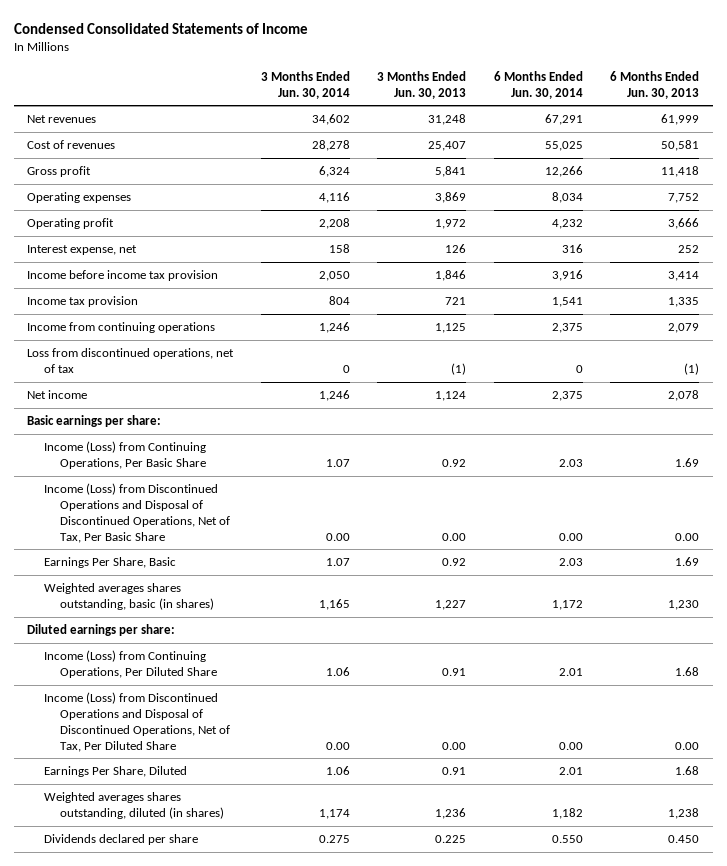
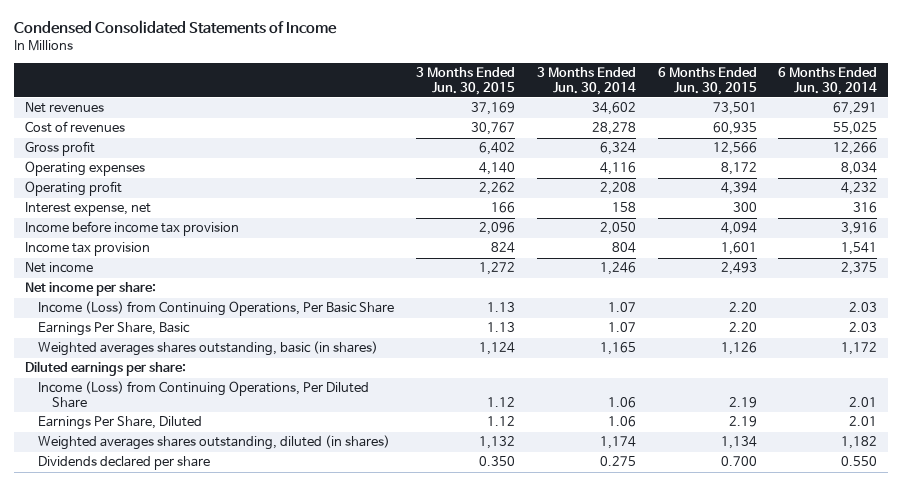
- | 3 Months Ended Jun. 30, 2014 | 3 Months Ended Jun. 30, 2013 | 6 Months Ended Jun. 30, 2014 | 6 Months Ended Jun. 30, 2013
+ | 3 Months Ended Jun. 30, 2015 | 3 Months Ended Jun. 30, 2014 | 6 Months Ended Jun. 30, 2015 | 6 Months Ended Jun. 30, 2014
- Income from continuing operations | 1,246 | 1,125 | 2,375 | 2,079
- Loss from discontinued operations, net of tax | 0 | (1) | 0 | (1)
- Basic earnings per share:
+ Net income per share:
- Income (Loss) from Discontinued Operations and Disposal of Discontinued Operations, Net of Tax, Per Basic Share | 0.00 | 0.00 | 0.00 | 0.00
- Income (Loss) from Discontinued Operations and Disposal of Discontinued Operations, Net of Tax, Per Diluted Share | 0.00 | 0.00 | 0.00 | 0.00

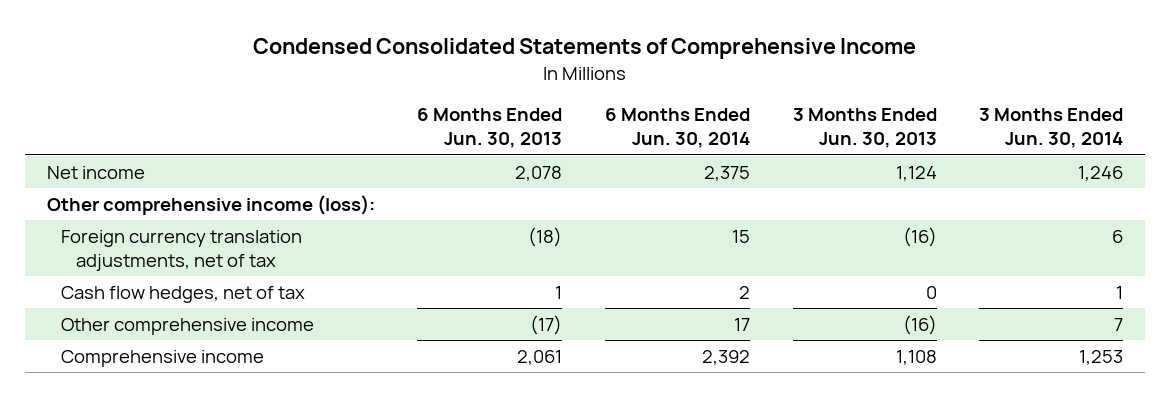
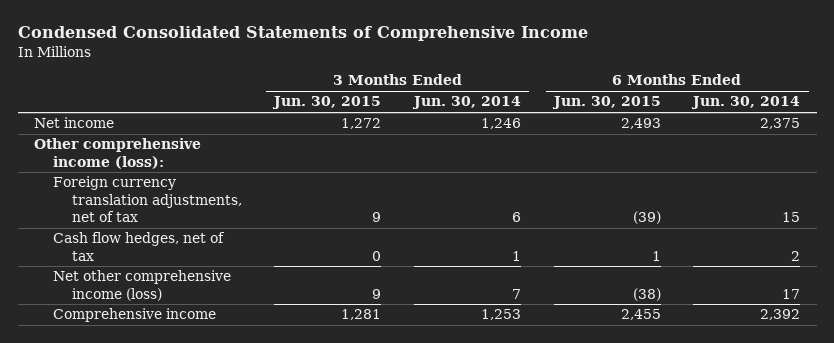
- | 6 Months Ended Jun. 30, 2013 | 6 Months Ended Jun. 30, 2014 | 3 Months Ended Jun. 30, 2013 | 3 Months Ended Jun. 30, 2014
+ | 3 Months Ended Jun. 30, 2015 | 3 Months Ended Jun. 30, 2014 | 6 Months Ended Jun. 30, 2015 | 6 Months Ended Jun. 30, 2014
- Other comprehensive income | (17) | 17 | (16) | 7
+ Net other comprehensive income (loss) | 9 | 7 | (38) | 17

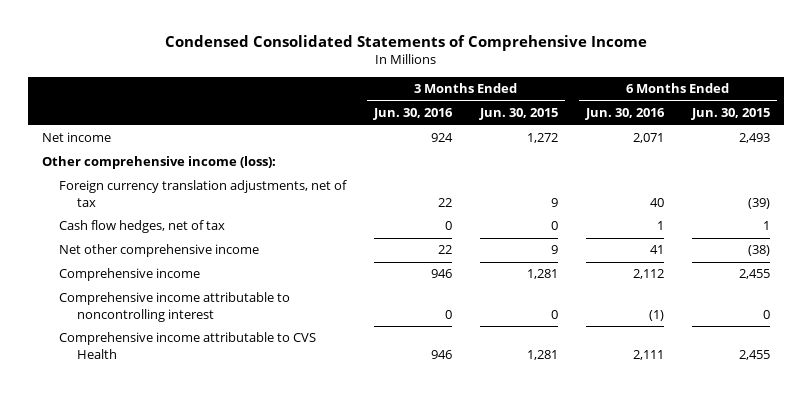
- | 3 Months Ended Jun. 30, 2015 | 3 Months Ended Jun. 30, 2014 | 6 Months Ended Jun. 30, 2015 | 6 Months Ended Jun. 30, 2014
+ | 3 Months Ended Jun. 30, 2016 | 3 Months Ended Jun. 30, 2015 | 6 Months Ended Jun. 30, 2016 | 6 Months Ended Jun. 30, 2015
- Net other comprehensive income (loss) | 9 | 7 | (38) | 17
+ Net other comprehensive income | 22 | 9 | 41 | (38)
+ Comprehensive income attributable to noncontrolling interest | 0 | 0 | (1) | 0
+ Comprehensive income attributable to CVS Health | 946 | 1,281 | 2,111 | 2,455

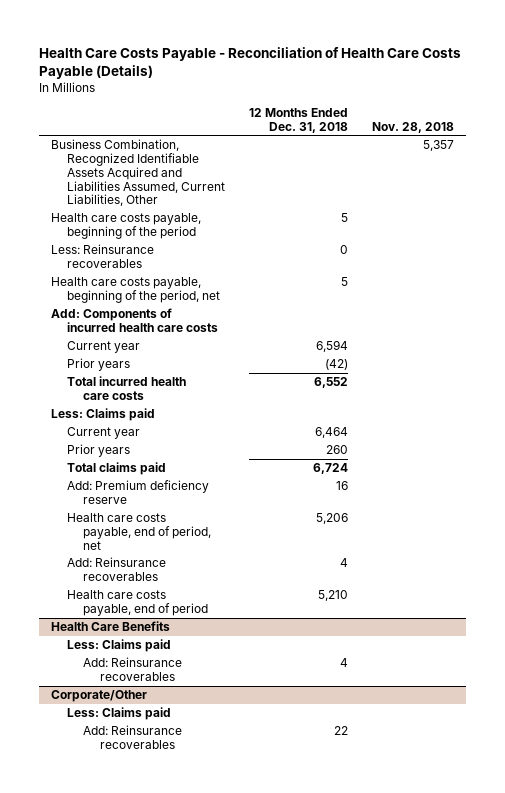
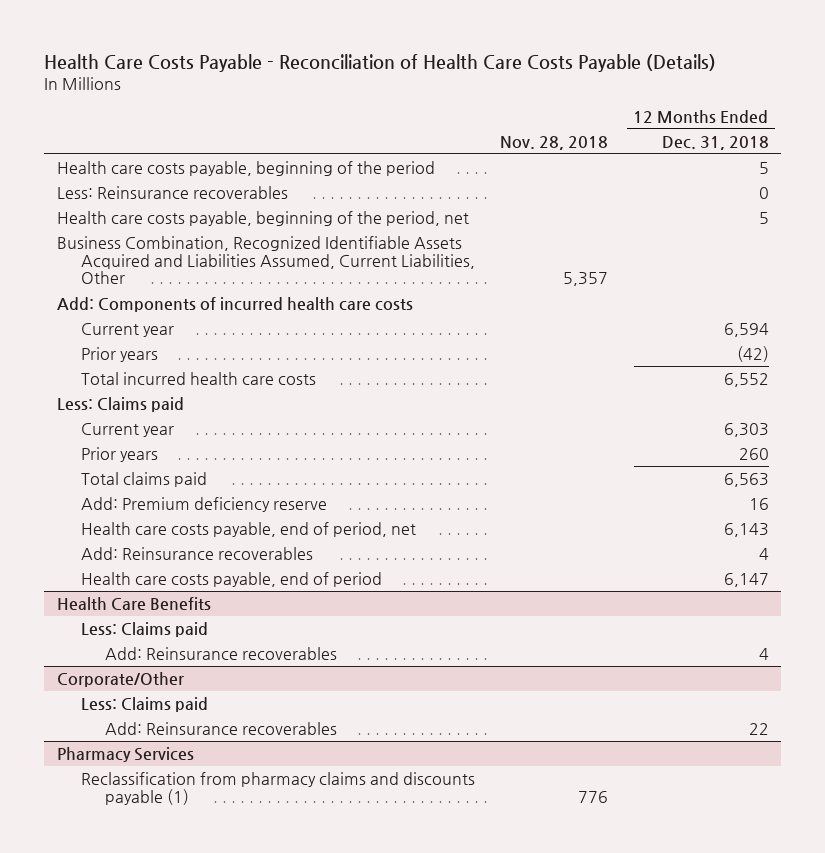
- | 12 Months Ended Dec. 31, 2018 | Nov. 28, 2018
+ | Nov. 28, 2018 | 12 Months Ended Dec. 31, 2018
moved down: Business Combination, Recognized Identifiable Assets Acquired and Liabilities Assumed, Current Liabilities, Other | 5,357 |
- Current year | 6,464 |
+ Current year | | 6,303
- Total claims paid | 6,724 |
+ Total claims paid | | 6,563
- Health care costs payable, end of period, net | 5,206 |
+ Health care costs payable, end of period, net | | 6,143
- Health care costs payable, end of period | 5,210 |
+ Health care costs payable, end of period | | 6,147
+ Pharmacy Services
+ Reclassification from pharmacy claims and discounts payable (1) | 776 |

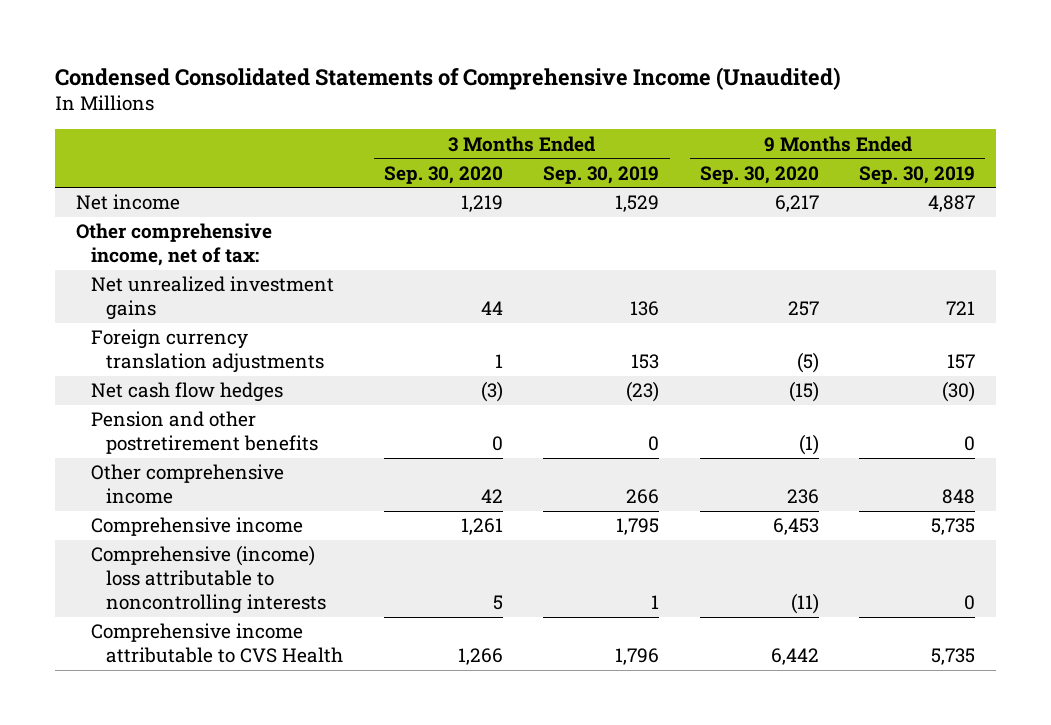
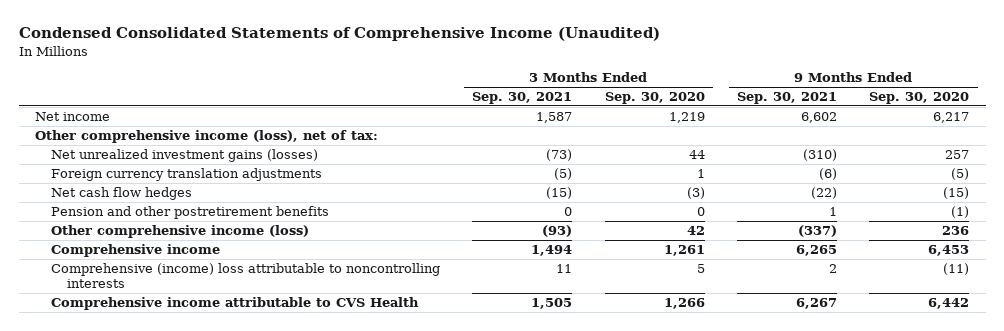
- | 3 Months Ended Sep. 30, 2020 | 3 Months Ended Sep. 30, 2019 | 9 Months Ended Sep. 30, 2020 | 9 Months Ended Sep. 30, 2019
+ | 3 Months Ended Sep. 30, 2021 | 3 Months Ended Sep. 30, 2020 | 9 Months Ended Sep. 30, 2021 | 9 Months Ended Sep. 30, 2020
- Other comprehensive income, net of tax:
- Net unrealized investment gains | 44 | 136 | 257 | 721
+ Other comprehensive income (loss), net of tax:
+ Net unrealized investment gains (losses) | (73) | 44 | (310) | 257
- Other comprehensive income | 42 | 266 | 236 | 848
+ Other comprehensive income (loss) | (93) | 42 | (337) | 236

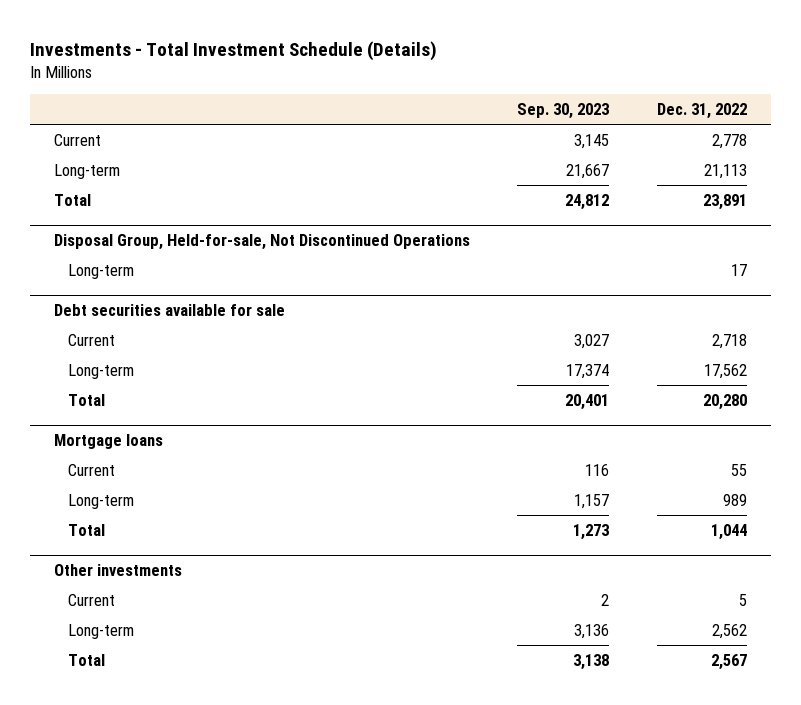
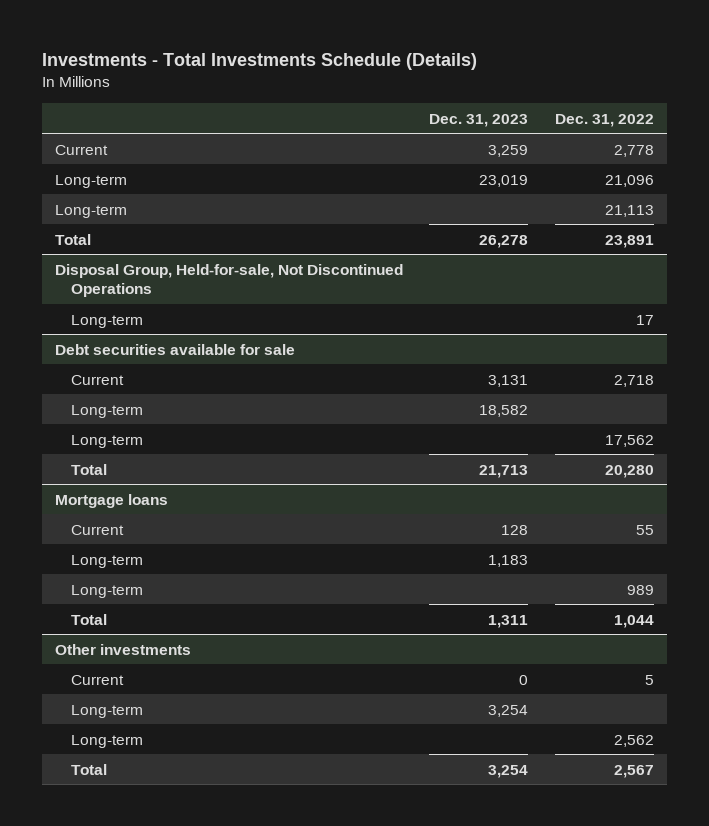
- Investments - Total Investment Schedule (Details)
+ Investments - Total Investments Schedule (Details)
- | Sep. 30, 2023 | Dec. 31, 2022
+ | Dec. 31, 2023 | Dec. 31, 2022
+ Long-term | 23,019 | 21,096
@ Debt securities available for sale
+ Long-term | 18,582 |
@ Mortgage loans
+ Long-term | 1,183 |
@ Other investments
+ Long-term | 3,254 |

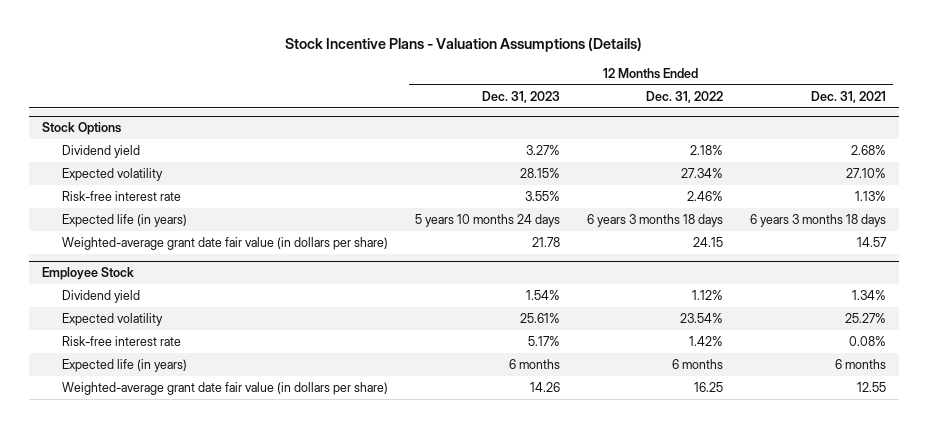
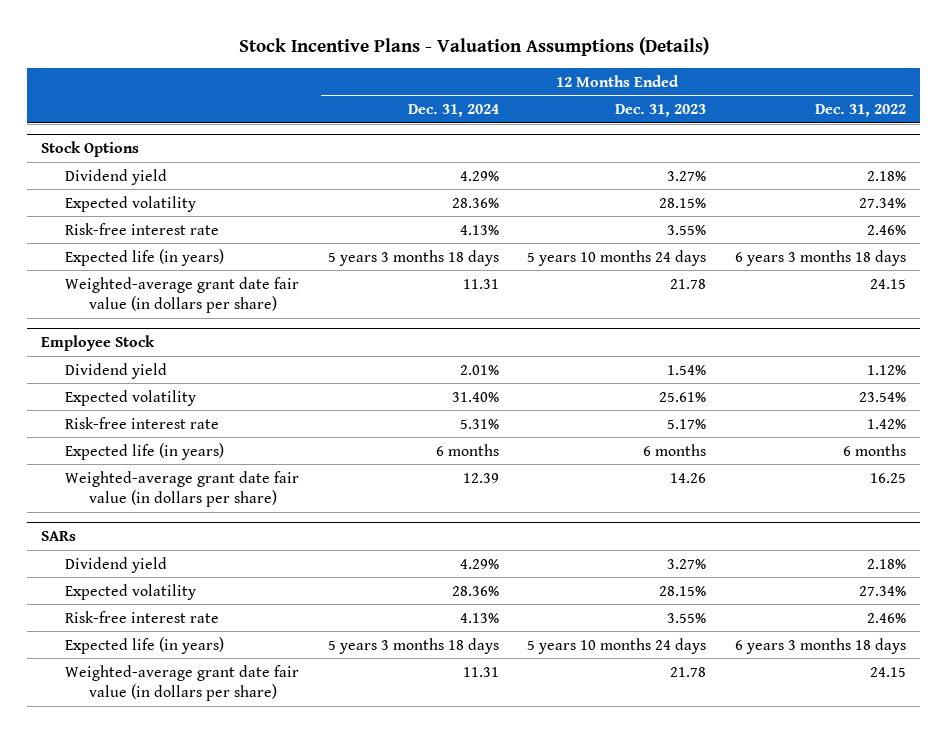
- | 12 Months Ended Dec. 31, 2023 | 12 Months Ended Dec. 31, 2022 | 12 Months Ended Dec. 31, 2021
+ | 12 Months Ended Dec. 31, 2024 | 12 Months Ended Dec. 31, 2023 | 12 Months Ended Dec. 31, 2022
+ SARs
+ Dividend yield | 4.29% | 3.27% | 2.18%
+ Expected volatility | 28.36% | 28.15% | 27.34%
+ Risk-free interest rate | 4.13% | 3.55% | 2.46%
+ Expected life (in years) | 5 years 3 months 18 days | 5 years 10 months 24 days | 6 years 3 months 18 days
+ Weighted-average grant date fair value (in dollars per share) | 11.31 | 21.78 | 24.15

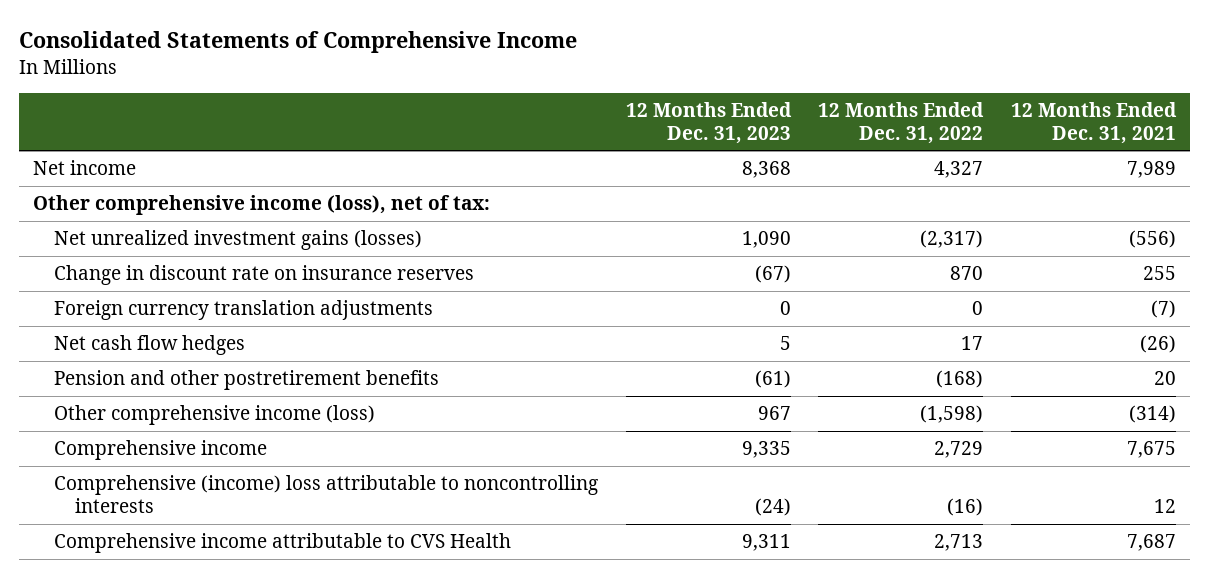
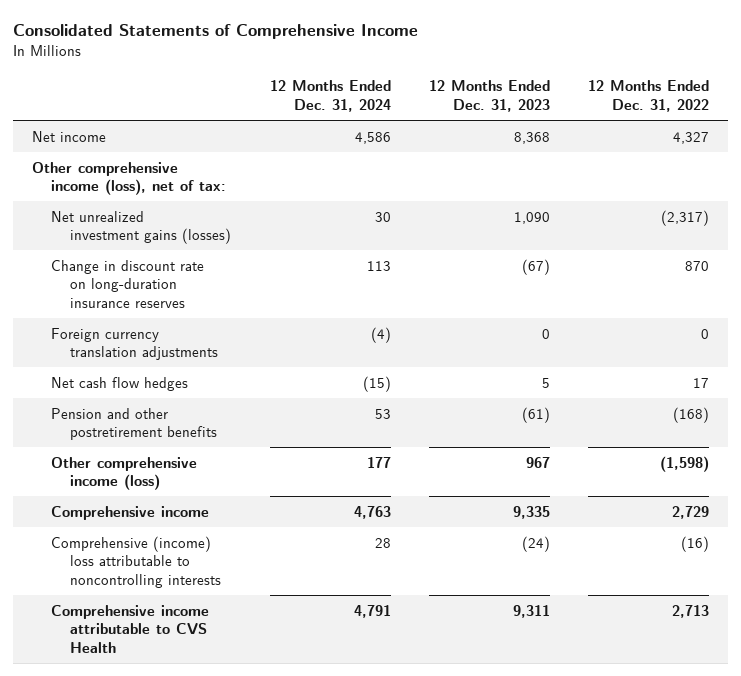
- | 12 Months Ended Dec. 31, 2023 | 12 Months Ended Dec. 31, 2022 | 12 Months Ended Dec. 31, 2021
+ | 12 Months Ended Dec. 31, 2024 | 12 Months Ended Dec. 31, 2023 | 12 Months Ended Dec. 31, 2022
- Change in discount rate on insurance reserves | (67) | 870 | 255
+ Change in discount rate on long-duration insurance reserves | 113 | (67) | 870

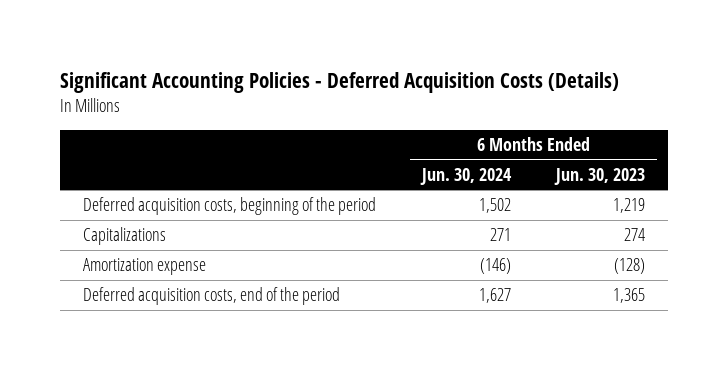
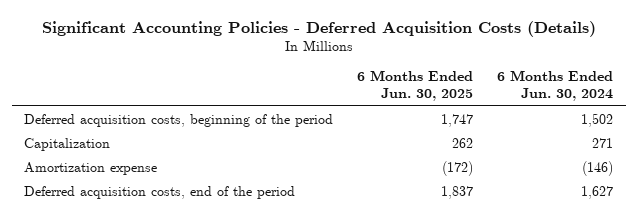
- | 6 Months Ended Jun. 30, 2024 | 6 Months Ended Jun. 30, 2023
+ | 6 Months Ended Jun. 30, 2025 | 6 Months Ended Jun. 30, 2024
- Capitalizations | 271 | 274
+ Capitalization | 262 | 271

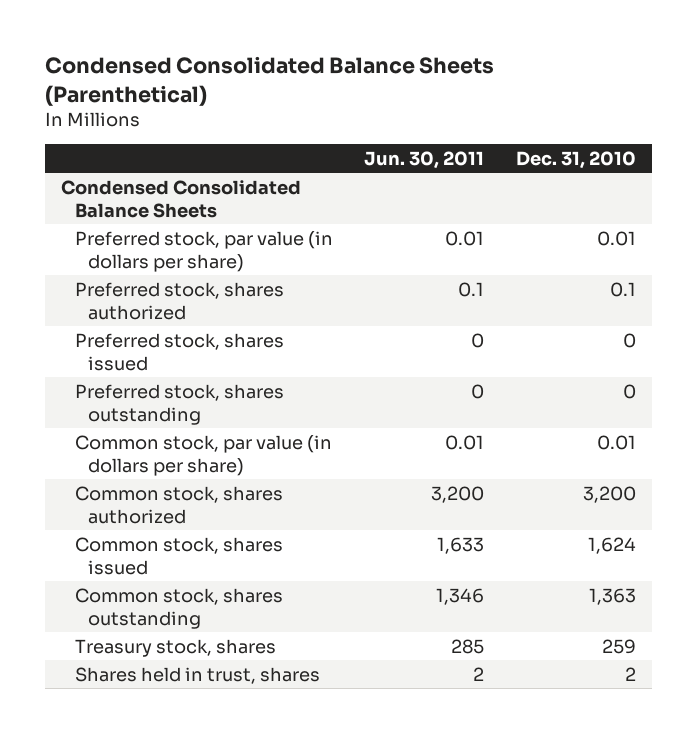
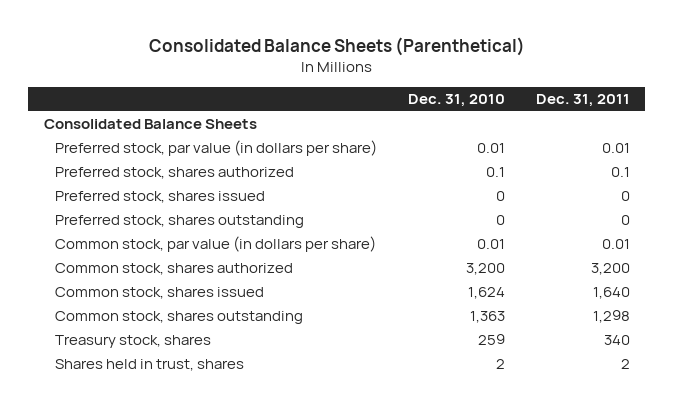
- Condensed Consolidated Balance Sheets (Parenthetical)
+ Consolidated Balance Sheets (Parenthetical)
- | Jun. 30, 2011 | Dec. 31, 2010
+ | Dec. 31, 2010 | Dec. 31, 2011
- Condensed Consolidated Balance Sheets
+ Consolidated Balance Sheets

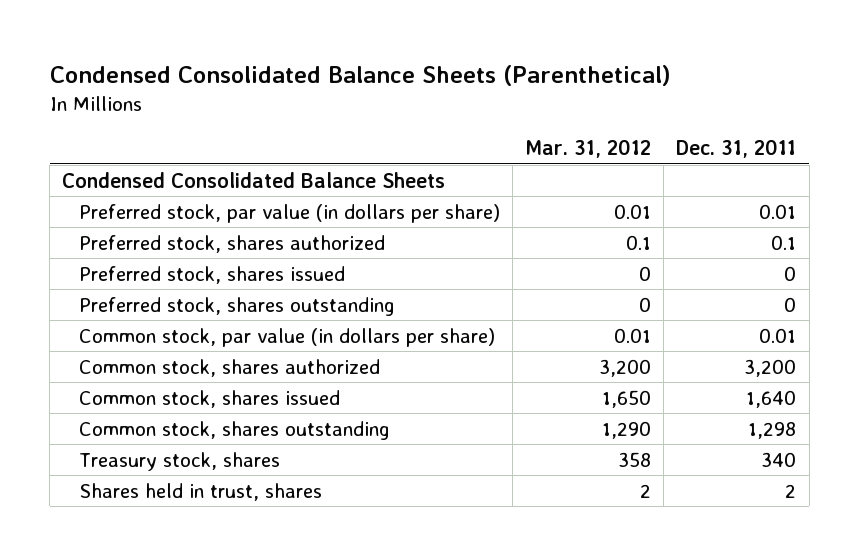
- Consolidated Balance Sheets (Parenthetical)
+ Condensed Consolidated Balance Sheets (Parenthetical)
- | Dec. 31, 2010 | Dec. 31, 2011
+ | Mar. 31, 2012 | Dec. 31, 2011
- Consolidated Balance Sheets
+ Condensed Consolidated Balance Sheets

